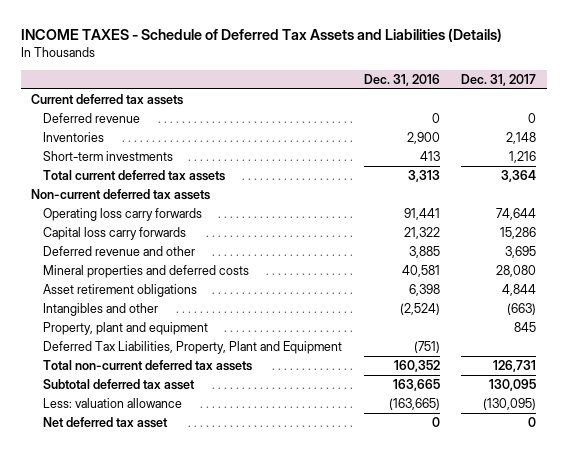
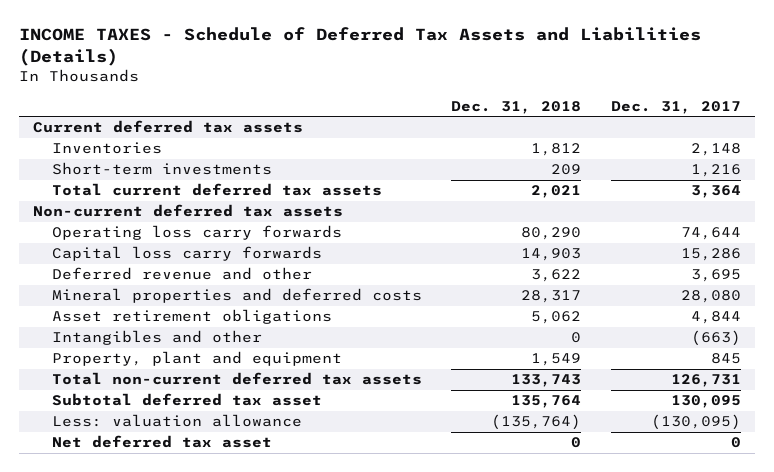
- | Dec. 31, 2016 | Dec. 31, 2017
+ | Dec. 31, 2018 | Dec. 31, 2017
- Deferred revenue | 0 | 0
- Deferred Tax Liabilities, Property, Plant and Equipment | (751) |

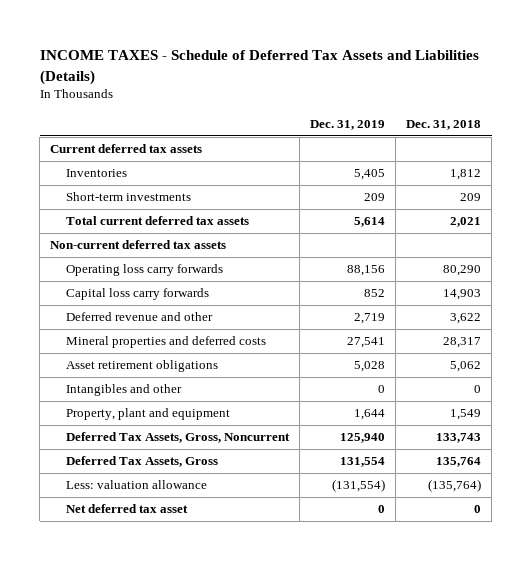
- | Dec. 31, 2018 | Dec. 31, 2017
+ | Dec. 31, 2019 | Dec. 31, 2018
- Total non-current deferred tax assets | 133,743 | 126,731
- Subtotal deferred tax asset | 135,764 | 130,095
+ Deferred Tax Assets, Gross, Noncurrent | 125,940 | 133,743
+ Deferred Tax Assets, Gross | 131,554 | 135,764

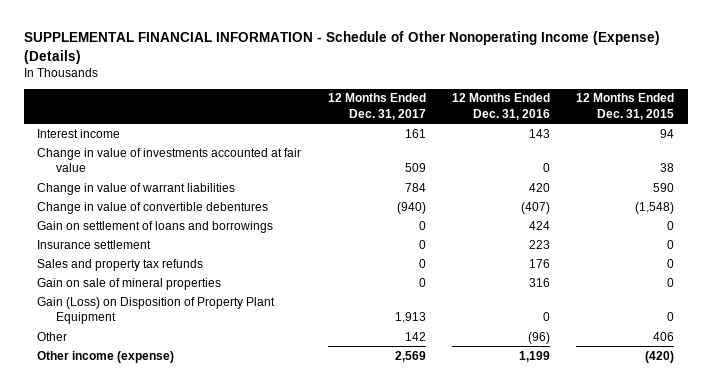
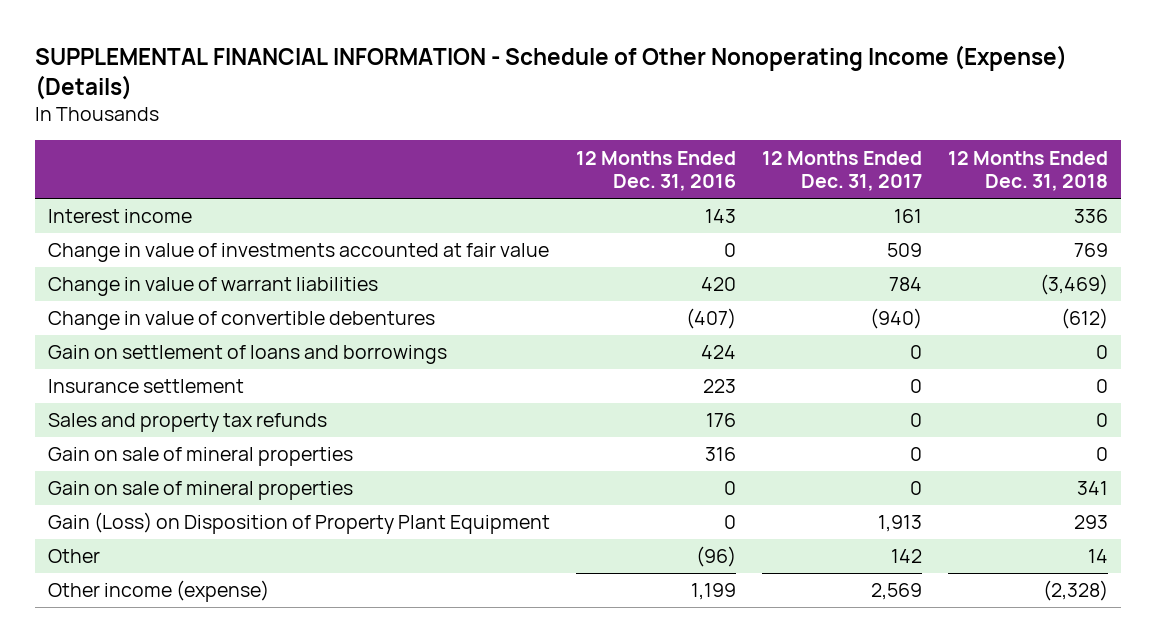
- | 12 Months Ended Dec. 31, 2017 | 12 Months Ended Dec. 31, 2016 | 12 Months Ended Dec. 31, 2015
+ | 12 Months Ended Dec. 31, 2016 | 12 Months Ended Dec. 31, 2017 | 12 Months Ended Dec. 31, 2018
+ Gain on sale of mineral properties | 0 | 0 | 341

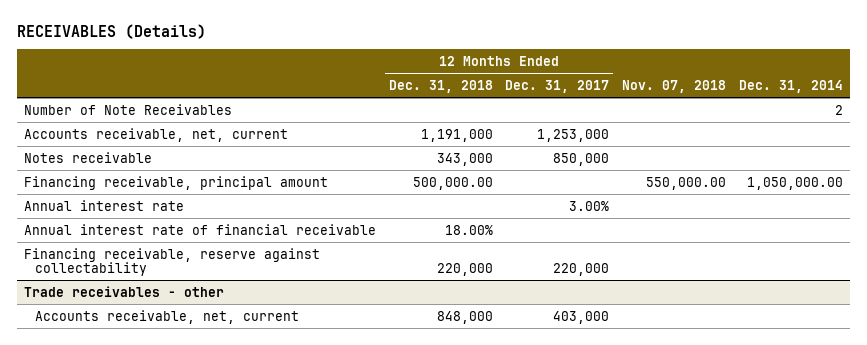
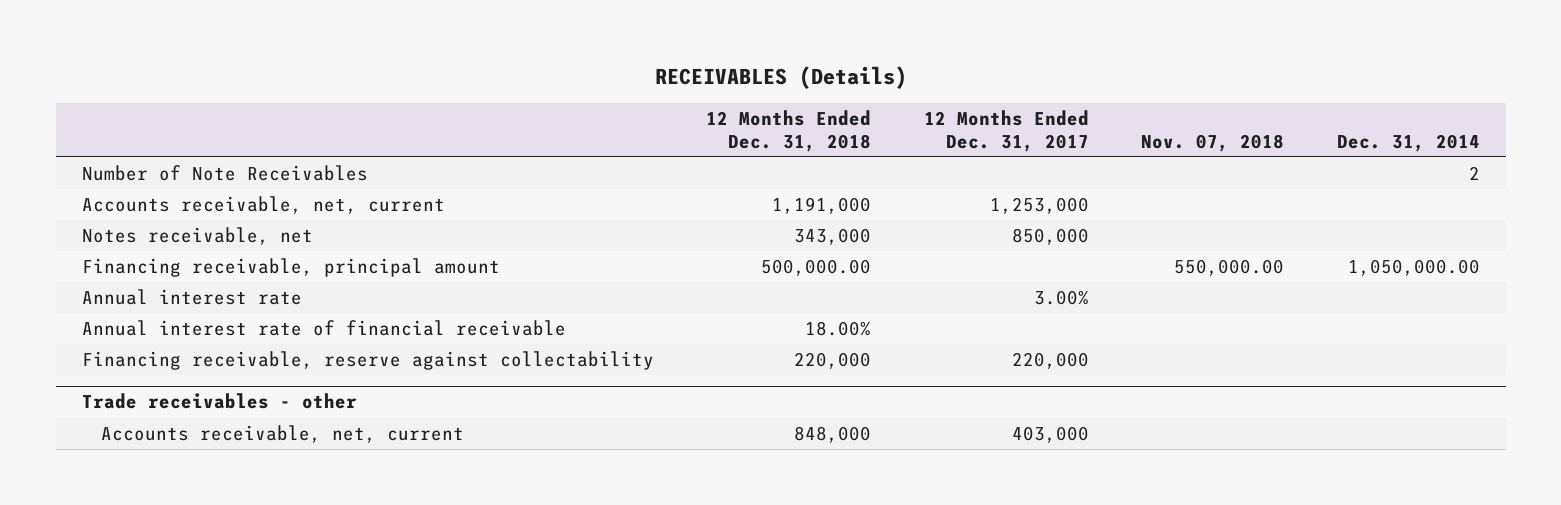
- Notes receivable | 343,000 | 850,000 | |
+ Notes receivable, net | 343,000 | 850,000 | |

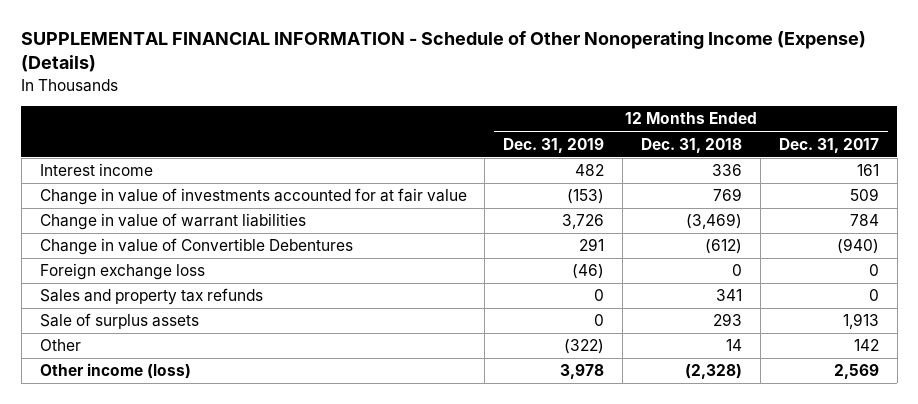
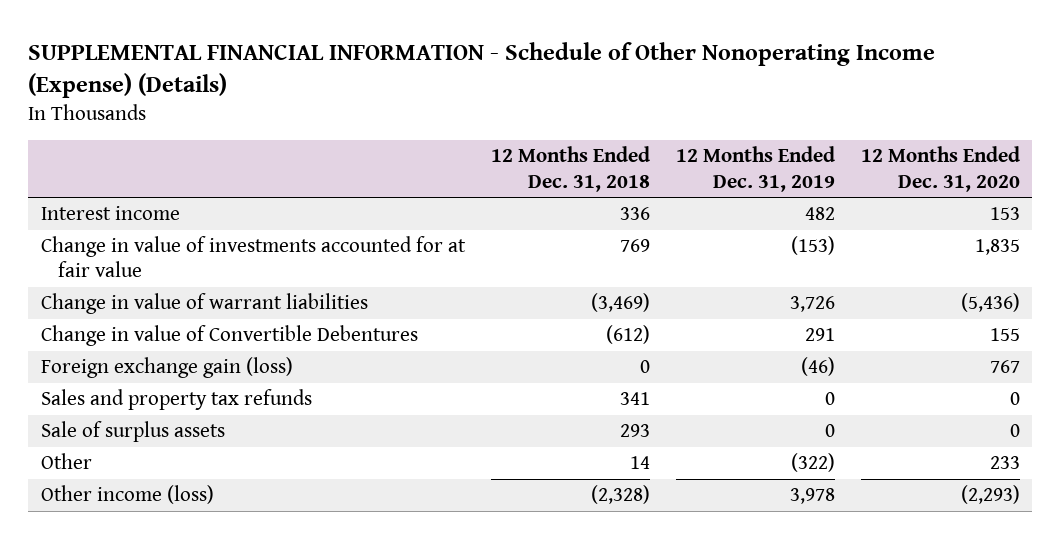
- | 12 Months Ended Dec. 31, 2019 | 12 Months Ended Dec. 31, 2018 | 12 Months Ended Dec. 31, 2017
+ | 12 Months Ended Dec. 31, 2018 | 12 Months Ended Dec. 31, 2019 | 12 Months Ended Dec. 31, 2020
- Foreign exchange loss | (46) | 0 | 0
+ Foreign exchange gain (loss) | 0 | (46) | 767

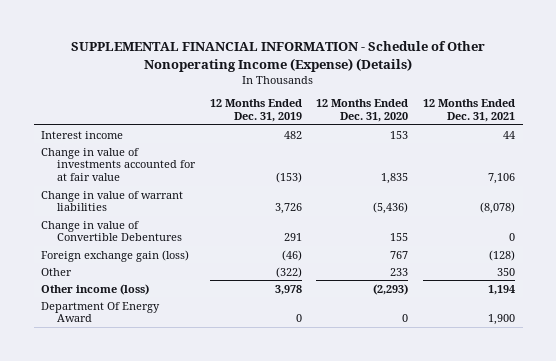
- | 12 Months Ended Dec. 31, 2018 | 12 Months Ended Dec. 31, 2019 | 12 Months Ended Dec. 31, 2020
+ | 12 Months Ended Dec. 31, 2019 | 12 Months Ended Dec. 31, 2020 | 12 Months Ended Dec. 31, 2021
- Sales and property tax refunds | 341 | 0 | 0
- Sale of surplus assets | 293 | 0 | 0
+ Department Of Energy Award | 0 | 0 | 1,900

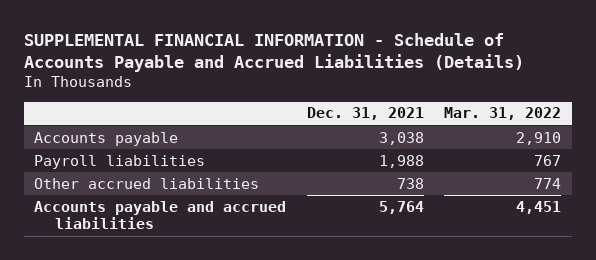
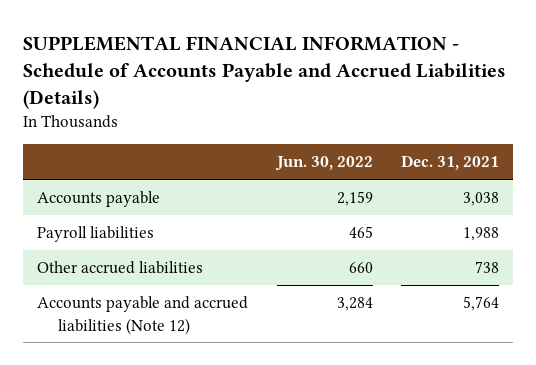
- | Dec. 31, 2021 | Mar. 31, 2022
+ | Jun. 30, 2022 | Dec. 31, 2021
- Accounts payable and accrued liabilities | 5,764 | 4,451
+ Accounts payable and accrued liabilities (Note 12) | 3,284 | 5,764

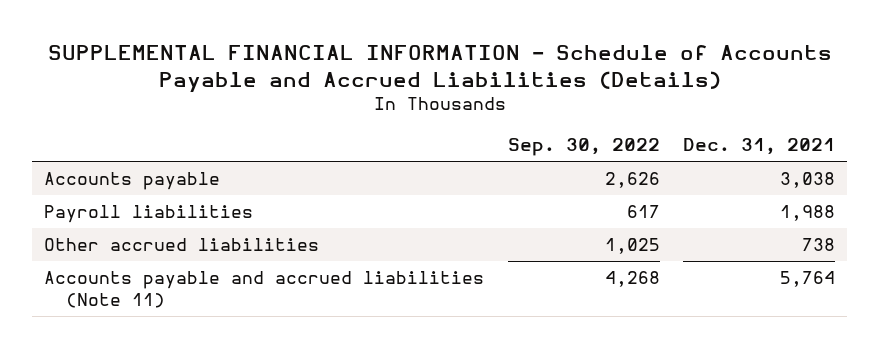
- | Jun. 30, 2022 | Dec. 31, 2021
+ | Sep. 30, 2022 | Dec. 31, 2021
- Accounts payable and accrued liabilities (Note 12) | 3,284 | 5,764
+ Accounts payable and accrued liabilities (Note 11) | 4,268 | 5,764

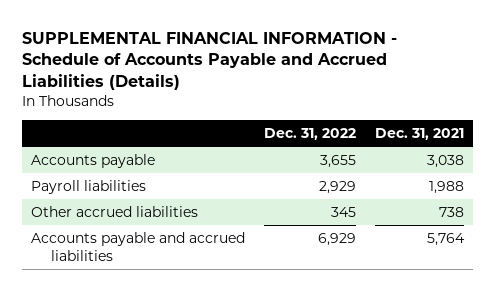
- | Sep. 30, 2022 | Dec. 31, 2021
+ | Dec. 31, 2022 | Dec. 31, 2021
- Accounts payable and accrued liabilities (Note 11) | 4,268 | 5,764
+ Accounts payable and accrued liabilities | 6,929 | 5,764

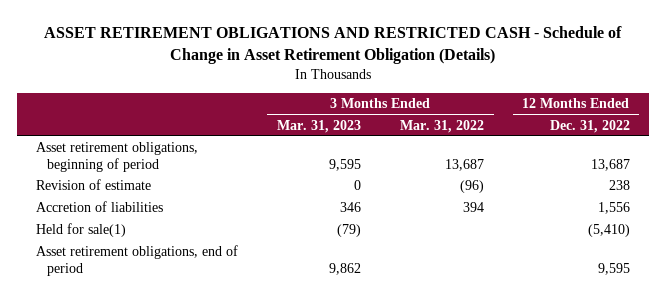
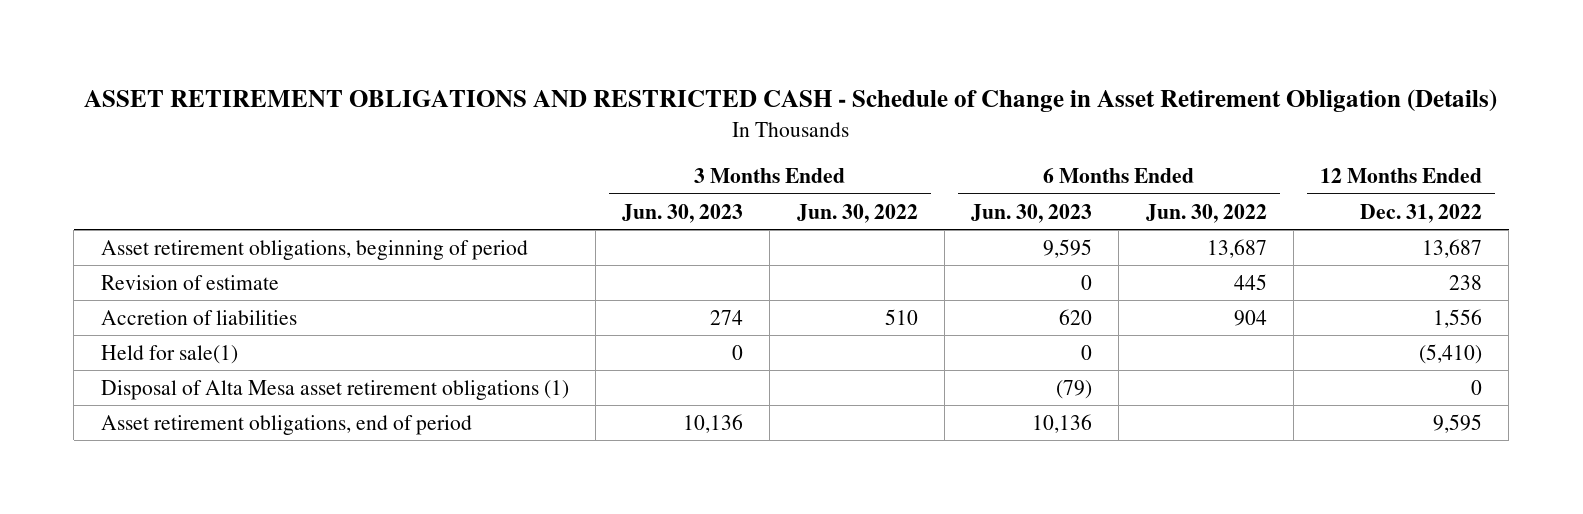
- | 3 Months Ended Mar. 31, 2023 | 3 Months Ended Mar. 31, 2022 | 12 Months Ended Dec. 31, 2022
+ | 3 Months Ended Jun. 30, 2023 | 3 Months Ended Jun. 30, 2022 | 6 Months Ended Jun. 30, 2023 | 6 Months Ended Jun. 30, 2022 | 12 Months Ended Dec. 31, 2022
+ Disposal of Alta Mesa asset retirement obligations (1) | | | (79) | | 0

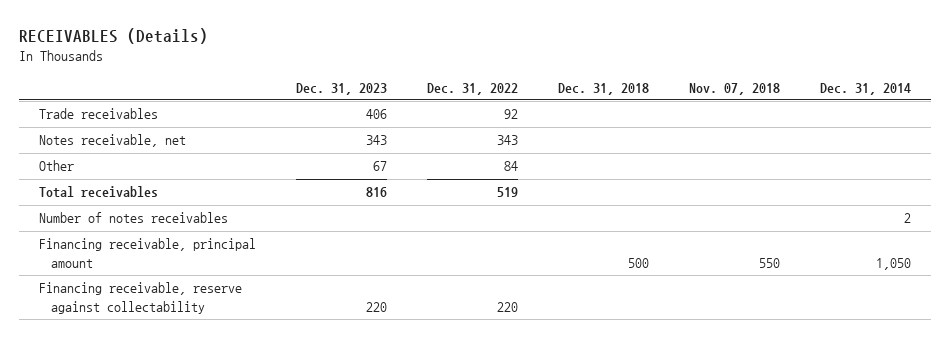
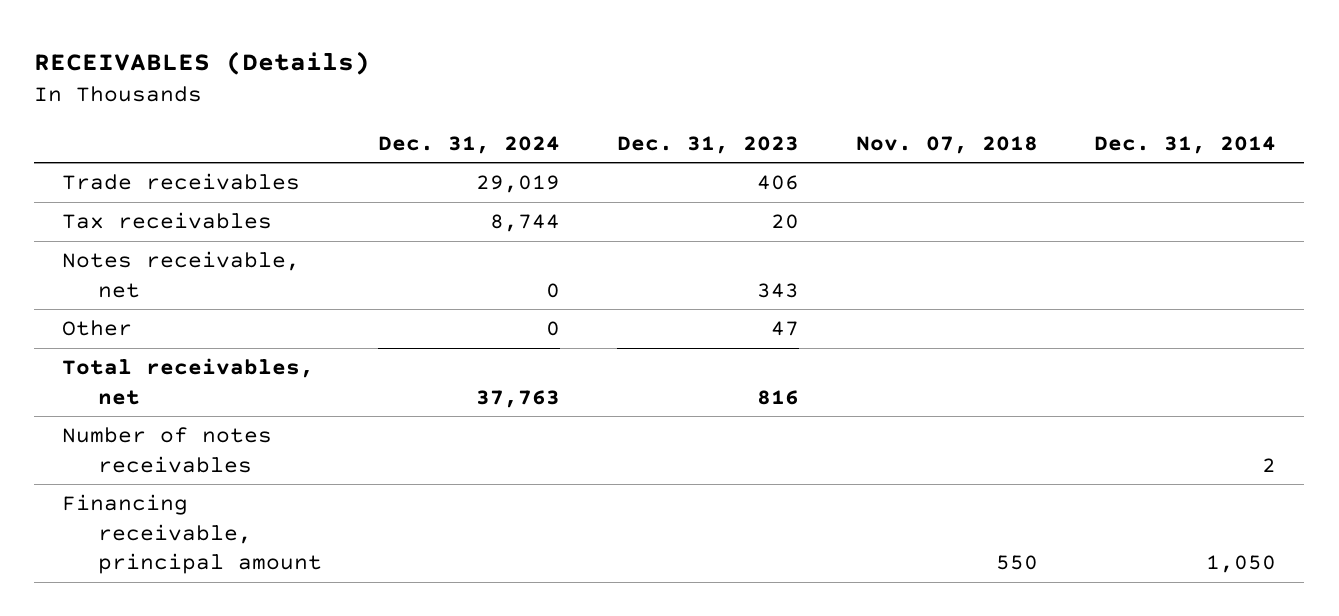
- | Dec. 31, 2023 | Dec. 31, 2022 | Dec. 31, 2018 | Nov. 07, 2018 | Dec. 31, 2014
+ | Dec. 31, 2024 | Dec. 31, 2023 | Nov. 07, 2018 | Dec. 31, 2014
+ Tax receivables | 8,744 | 20 | |
- Other | 67 | 84 | | |
- Total receivables | 816 | 519 | | |
+ Other | 0 | 47 | |
+ Total receivables, net | 37,763 | 816 | |
- Financing receivable, reserve against collectability | 220 | 220 | | |

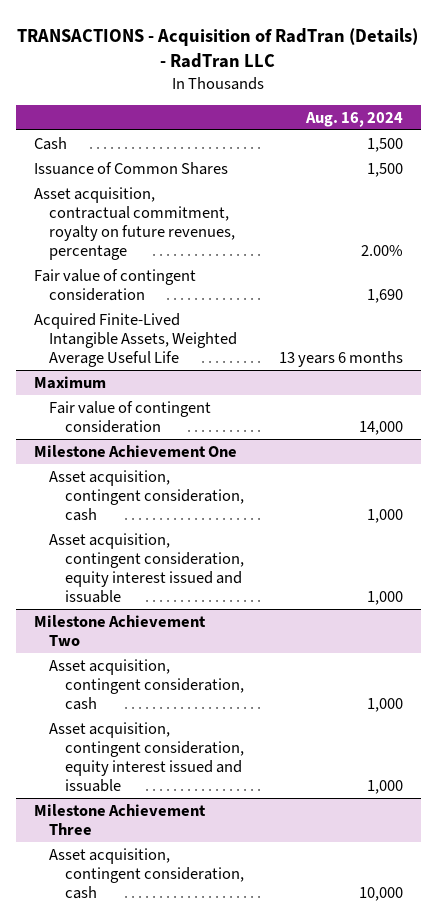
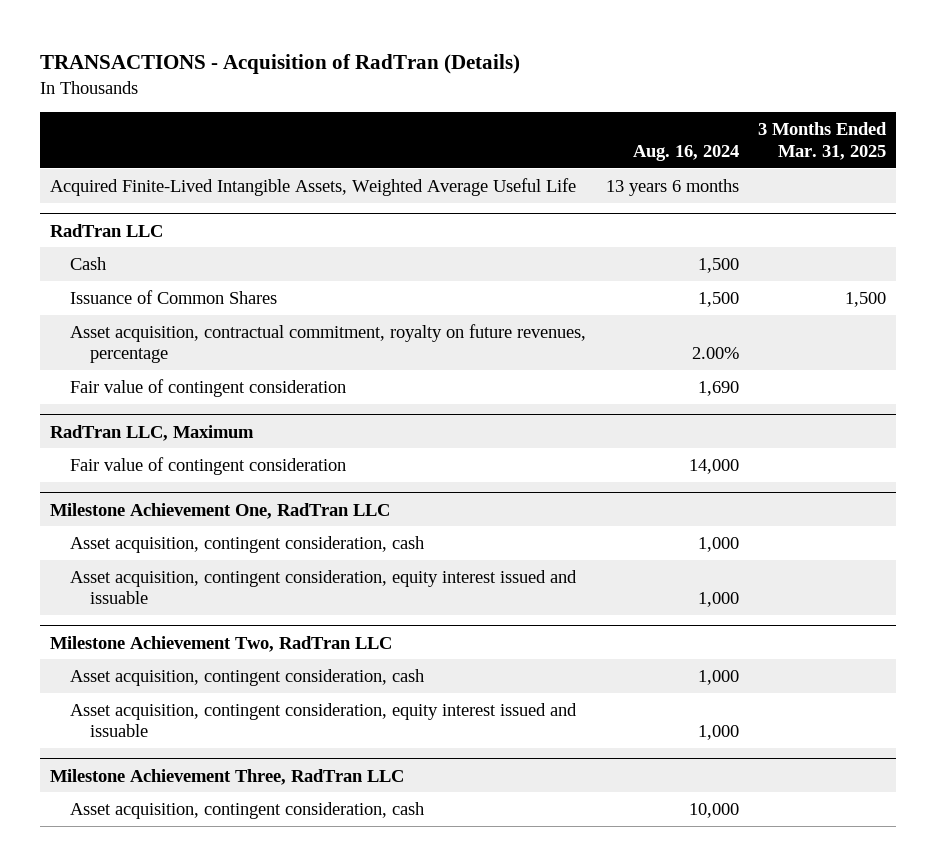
- TRANSACTIONS - Acquisition of RadTran (Details) - RadTran LLC
+ TRANSACTIONS - Acquisition of RadTran (Details)
- | Aug. 16, 2024
+ | Aug. 16, 2024 | 3 Months Ended Mar. 31, 2025
moved up: Acquired Finite-Lived Intangible Assets, Weighted Average Useful Life | 13 years 6 months |
+ RadTran LLC
- Maximum
+ RadTran LLC, Maximum
- Milestone Achievement One
+ Milestone Achievement One, RadTran LLC
- Milestone Achievement Two
+ Milestone Achievement Two, RadTran LLC
- Milestone Achievement Three
+ Milestone Achievement Three, RadTran LLC

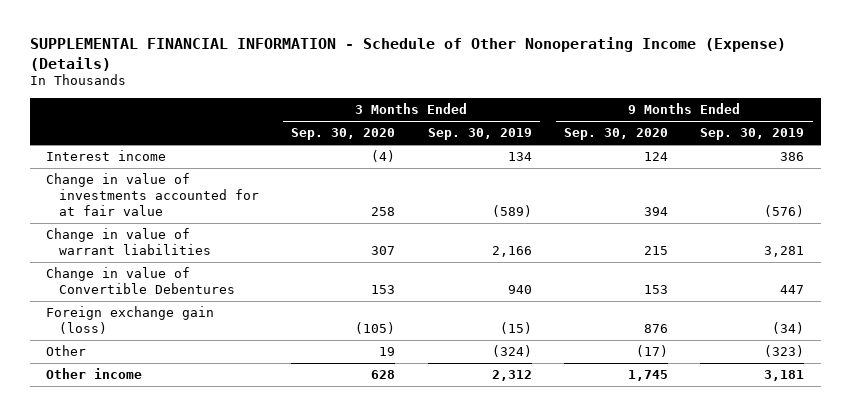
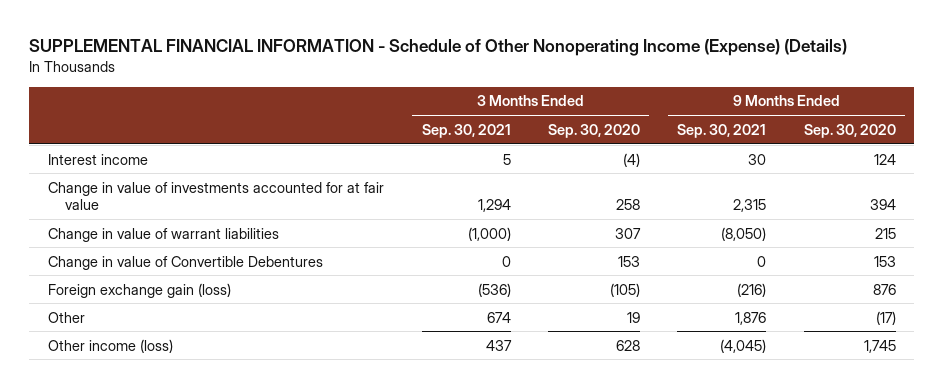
- | 3 Months Ended Sep. 30, 2020 | 3 Months Ended Sep. 30, 2019 | 9 Months Ended Sep. 30, 2020 | 9 Months Ended Sep. 30, 2019
+ | 3 Months Ended Sep. 30, 2021 | 3 Months Ended Sep. 30, 2020 | 9 Months Ended Sep. 30, 2021 | 9 Months Ended Sep. 30, 2020
- Other income | 628 | 2,312 | 1,745 | 3,181
+ Other income (loss) | 437 | 628 | (4,045) | 1,745

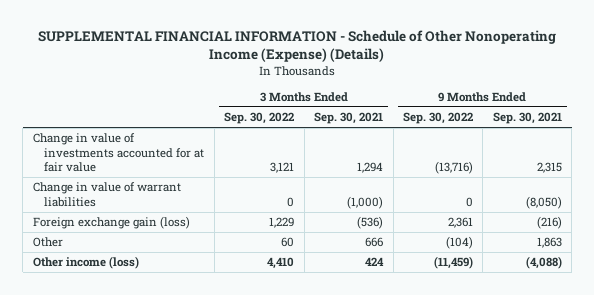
- | 3 Months Ended Sep. 30, 2021 | 3 Months Ended Sep. 30, 2020 | 9 Months Ended Sep. 30, 2021 | 9 Months Ended Sep. 30, 2020
+ | 3 Months Ended Sep. 30, 2022 | 3 Months Ended Sep. 30, 2021 | 9 Months Ended Sep. 30, 2022 | 9 Months Ended Sep. 30, 2021
- Interest income | 5 | (4) | 30 | 124
- Change in value of Convertible Debentures | 0 | 153 | 0 | 153
- Other | 674 | 19 | 1,876 | (17)
- Other income (loss) | 437 | 628 | (4,045) | 1,745
+ Other | 60 | 666 | (104) | 1,863
+ Other income (loss) | 4,410 | 424 | (11,459) | (4,088)

